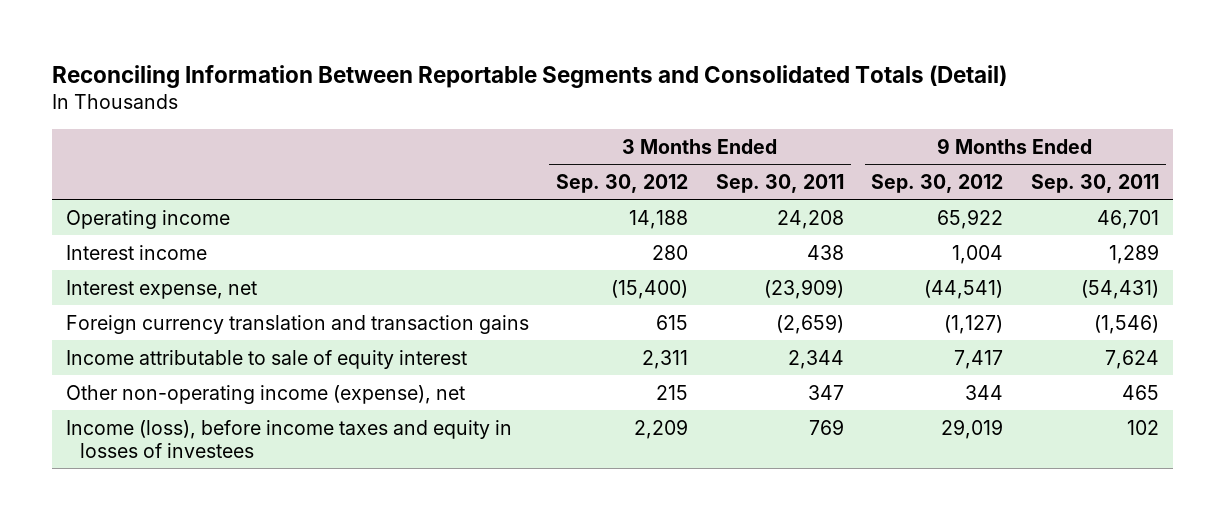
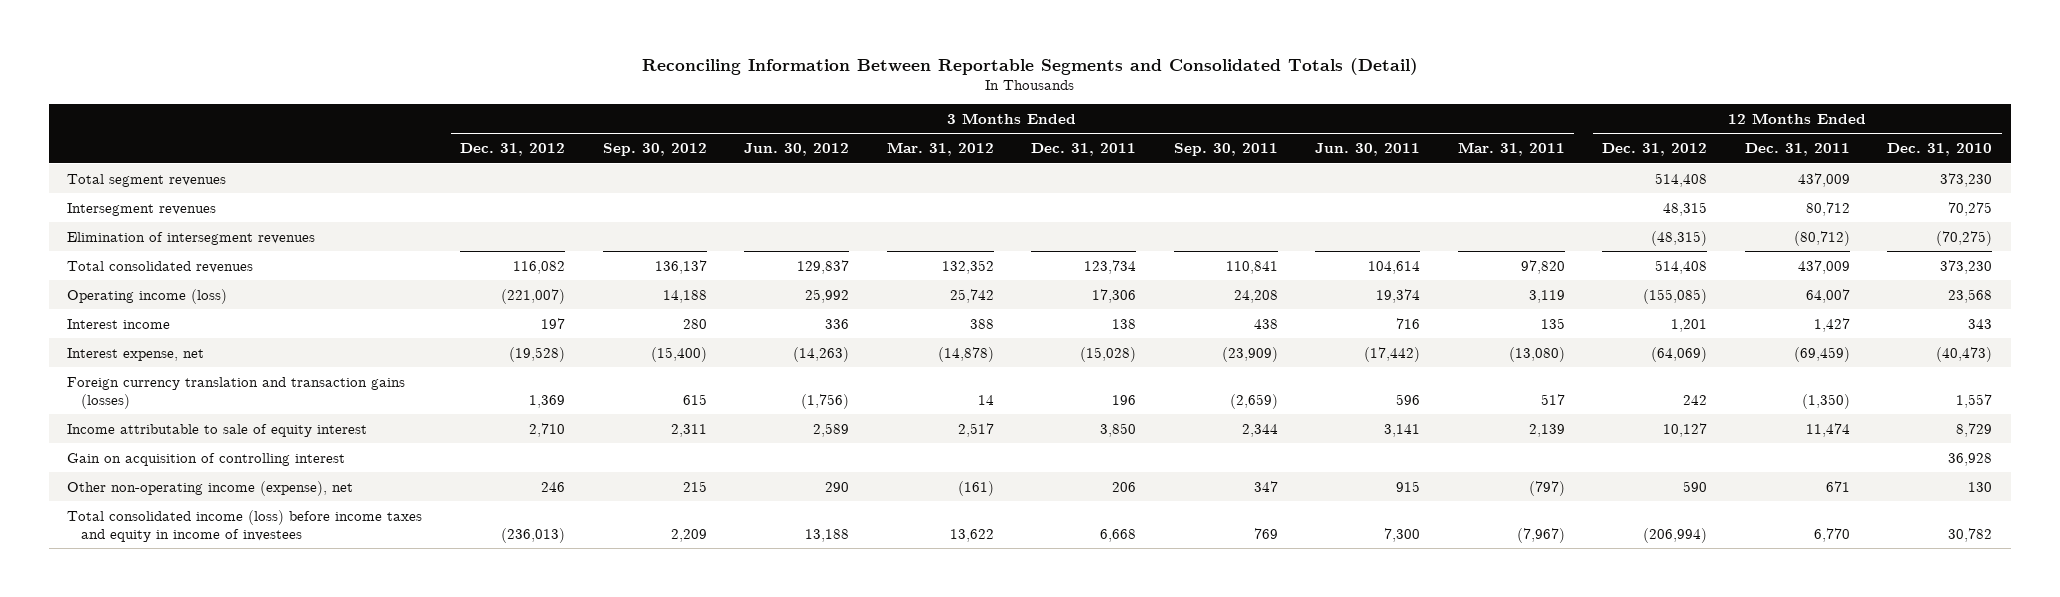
- | 3 Months Ended Sep. 30, 2012 | 3 Months Ended Sep. 30, 2011 | 9 Months Ended Sep. 30, 2012 | 9 Months Ended Sep. 30, 2011
+ | 3 Months Ended Dec. 31, 2012 | 3 Months Ended Sep. 30, 2012 | 3 Months Ended Jun. 30, 2012 | 3 Months Ended Mar. 31, 2012 | 3 Months Ended Dec. 31, 2011 | 3 Months Ended Sep. 30, 2011 | 3 Months Ended Jun. 30, 2011 | 3 Months Ended Mar. 31, 2011 | 12 Months Ended Dec. 31, 2012 | 12 Months Ended Dec. 31, 2011 | 12 Months Ended Dec. 31, 2010
- Operating income | 14,188 | 24,208 | 65,922 | 46,701
+ Total segment revenues | | | | | | | | | 514,408 | 437,009 | 373,230
+ Intersegment revenues | | | | | | | | | 48,315 | 80,712 | 70,275
+ Elimination of intersegment revenues | | | | | | | | | (48,315) | (80,712) | (70,275)
+ Total consolidated revenues | 116,082 | 136,137 | 129,837 | 132,352 | 123,734 | 110,841 | 104,614 | 97,820 | 514,408 | 437,009 | 373,230
+ Operating income (loss) | (221,007) | 14,188 | 25,992 | 25,742 | 17,306 | 24,208 | 19,374 | 3,119 | (155,085) | 64,007 | 23,568
- Foreign currency translation and transaction gains | 615 | (2,659) | (1,127) | (1,546)
+ Foreign currency translation and transaction gains (losses) | 1,369 | 615 | (1,756) | 14 | 196 | (2,659) | 596 | 517 | 242 | (1,350) | 1,557
+ Gain on acquisition of controlling interest | | | | | | | | | | | 36,928
- Income (loss), before income taxes and equity in losses of investees | 2,209 | 769 | 29,019 | 102
+ Total consolidated income (loss) before income taxes and equity in income of investees | (236,013) | 2,209 | 13,188 | 13,622 | 6,668 | 769 | 7,300 | (7,967) | (206,994) | 6,770 | 30,782

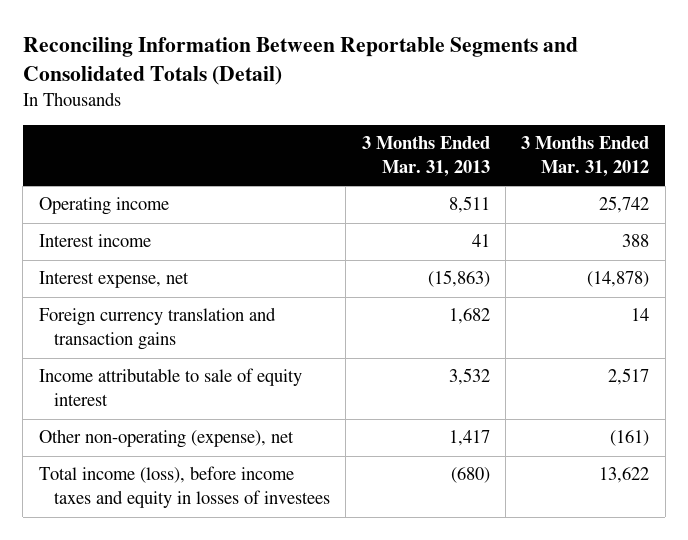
- | 3 Months Ended Dec. 31, 2012 | 3 Months Ended Sep. 30, 2012 | 3 Months Ended Jun. 30, 2012 | 3 Months Ended Mar. 31, 2012 | 3 Months Ended Dec. 31, 2011 | 3 Months Ended Sep. 30, 2011 | 3 Months Ended Jun. 30, 2011 | 3 Months Ended Mar. 31, 2011 | 12 Months Ended Dec. 31, 2012 | 12 Months Ended Dec. 31, 2011 | 12 Months Ended Dec. 31, 2010
+ | 3 Months Ended Mar. 31, 2013 | 3 Months Ended Mar. 31, 2012
- Total segment revenues | | | | | | | | | 514,408 | 437,009 | 373,230
- Intersegment revenues | | | | | | | | | 48,315 | 80,712 | 70,275
- Elimination of intersegment revenues | | | | | | | | | (48,315) | (80,712) | (70,275)
- Total consolidated revenues | 116,082 | 136,137 | 129,837 | 132,352 | 123,734 | 110,841 | 104,614 | 97,820 | 514,408 | 437,009 | 373,230
- Operating income (loss) | (221,007) | 14,188 | 25,992 | 25,742 | 17,306 | 24,208 | 19,374 | 3,119 | (155,085) | 64,007 | 23,568
+ Operating income | 8,511 | 25,742
- Foreign currency translation and transaction gains (losses) | 1,369 | 615 | (1,756) | 14 | 196 | (2,659) | 596 | 517 | 242 | (1,350) | 1,557
+ Foreign currency translation and transaction gains | 1,682 | 14
- Gain on acquisition of controlling interest | | | | | | | | | | | 36,928
- Other non-operating income (expense), net | 246 | 215 | 290 | (161) | 206 | 347 | 915 | (797) | 590 | 671 | 130
- Total consolidated income (loss) before income taxes and equity in income of investees | (236,013) | 2,209 | 13,188 | 13,622 | 6,668 | 769 | 7,300 | (7,967) | (206,994) | 6,770 | 30,782
+ Other non-operating (expense), net | 1,417 | (161)
+ Total income (loss), before income taxes and equity in losses of investees | (680) | 13,622

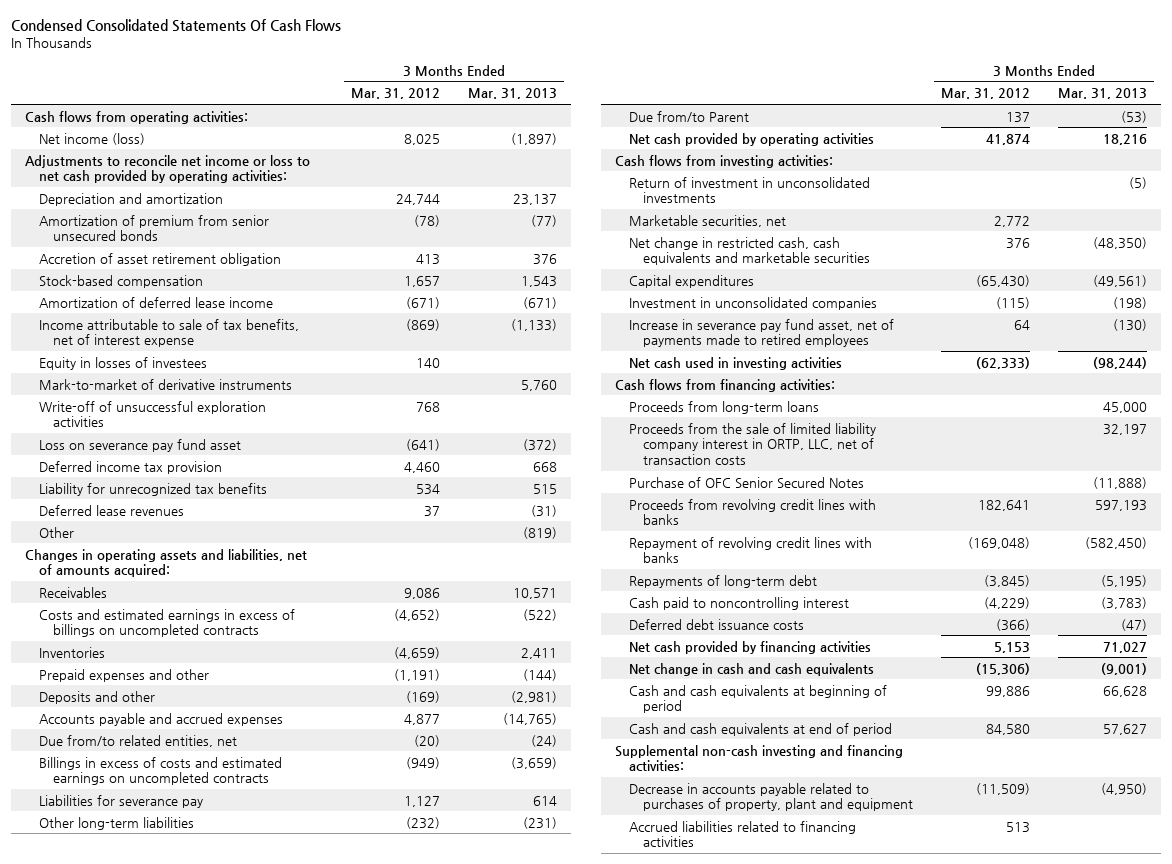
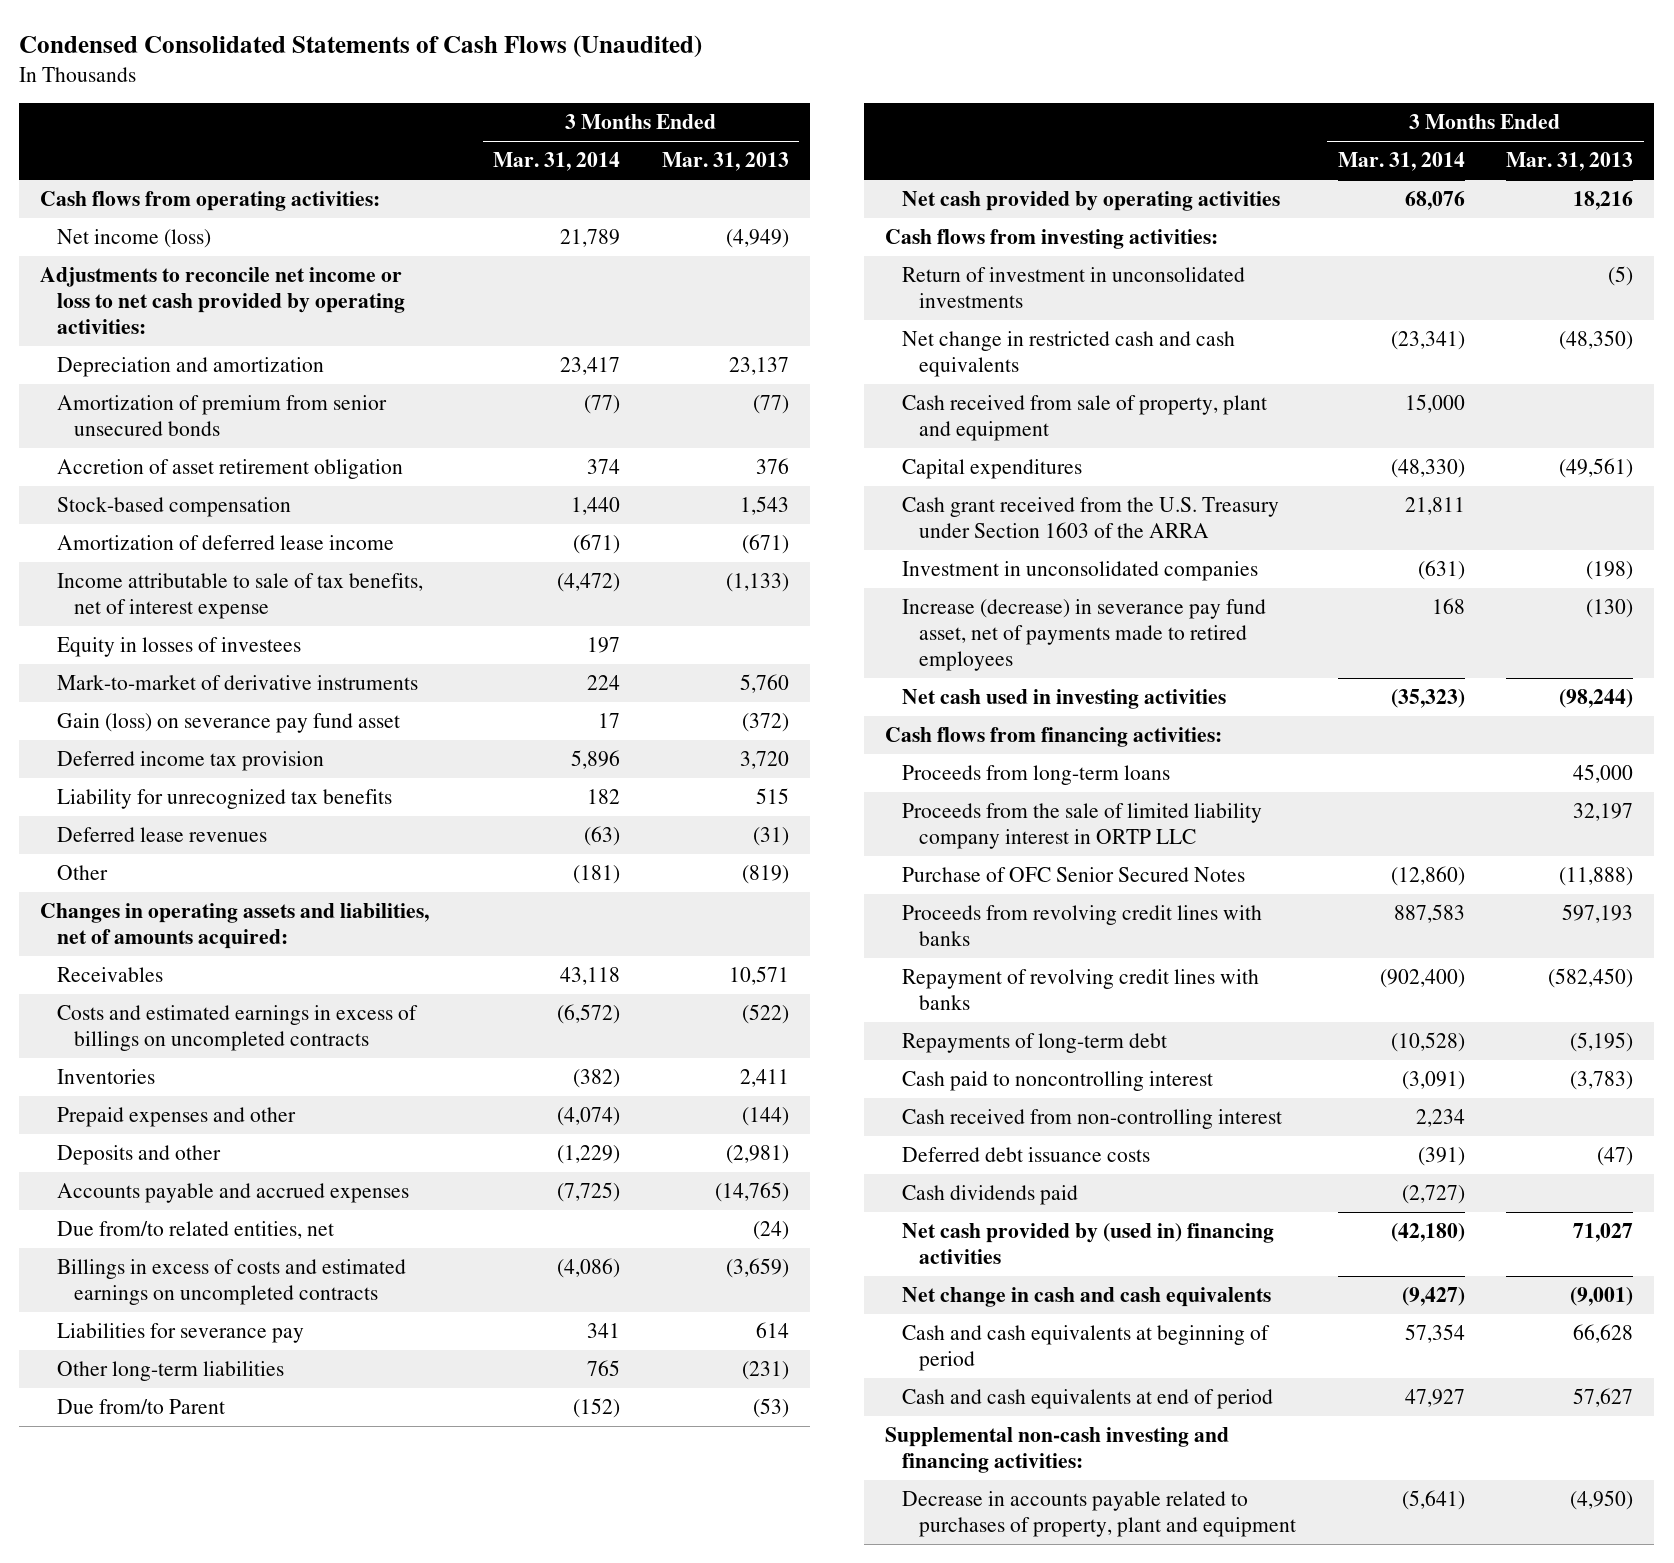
- Condensed Consolidated Statements Of Cash Flows
+ Condensed Consolidated Statements of Cash Flows (Unaudited)
- | 3 Months Ended Mar. 31, 2012 | 3 Months Ended Mar. 31, 2013
+ | 3 Months Ended Mar. 31, 2014 | 3 Months Ended Mar. 31, 2013
- Net income (loss) | 8,025 | (1,897)
+ Net income (loss) | 21,789 | (4,949)
- Write-off of unsuccessful exploration activities | 768 |
- Loss on severance pay fund asset | (641) | (372)
- Deferred income tax provision | 4,460 | 668
+ Gain (loss) on severance pay fund asset | 17 | (372)
+ Deferred income tax provision | 5,896 | 3,720
- Marketable securities, net | 2,772 |
- Net change in restricted cash, cash equivalents and marketable securities | 376 | (48,350)
+ Net change in restricted cash and cash equivalents | (23,341) | (48,350)
+ Cash received from sale of property, plant and equipment | 15,000 |
+ Cash grant received from the U.S. Treasury under Section 1603 of the ARRA | 21,811 |
- Increase in severance pay fund asset, net of payments made to retired employees | 64 | (130)
+ Increase (decrease) in severance pay fund asset, net of payments made to retired employees | 168 | (130)
- Proceeds from the sale of limited liability company interest in ORTP, LLC, net of transaction costs | | 32,197
+ Proceeds from the sale of limited liability company interest in ORTP LLC | | 32,197
+ Cash received from non-controlling interest | 2,234 |
- Net cash provided by financing activities | 5,153 | 71,027
+ Cash dividends paid | (2,727) |
+ Net cash provided by (used in) financing activities | (42,180) | 71,027
- Accrued liabilities related to financing activities | 513 |

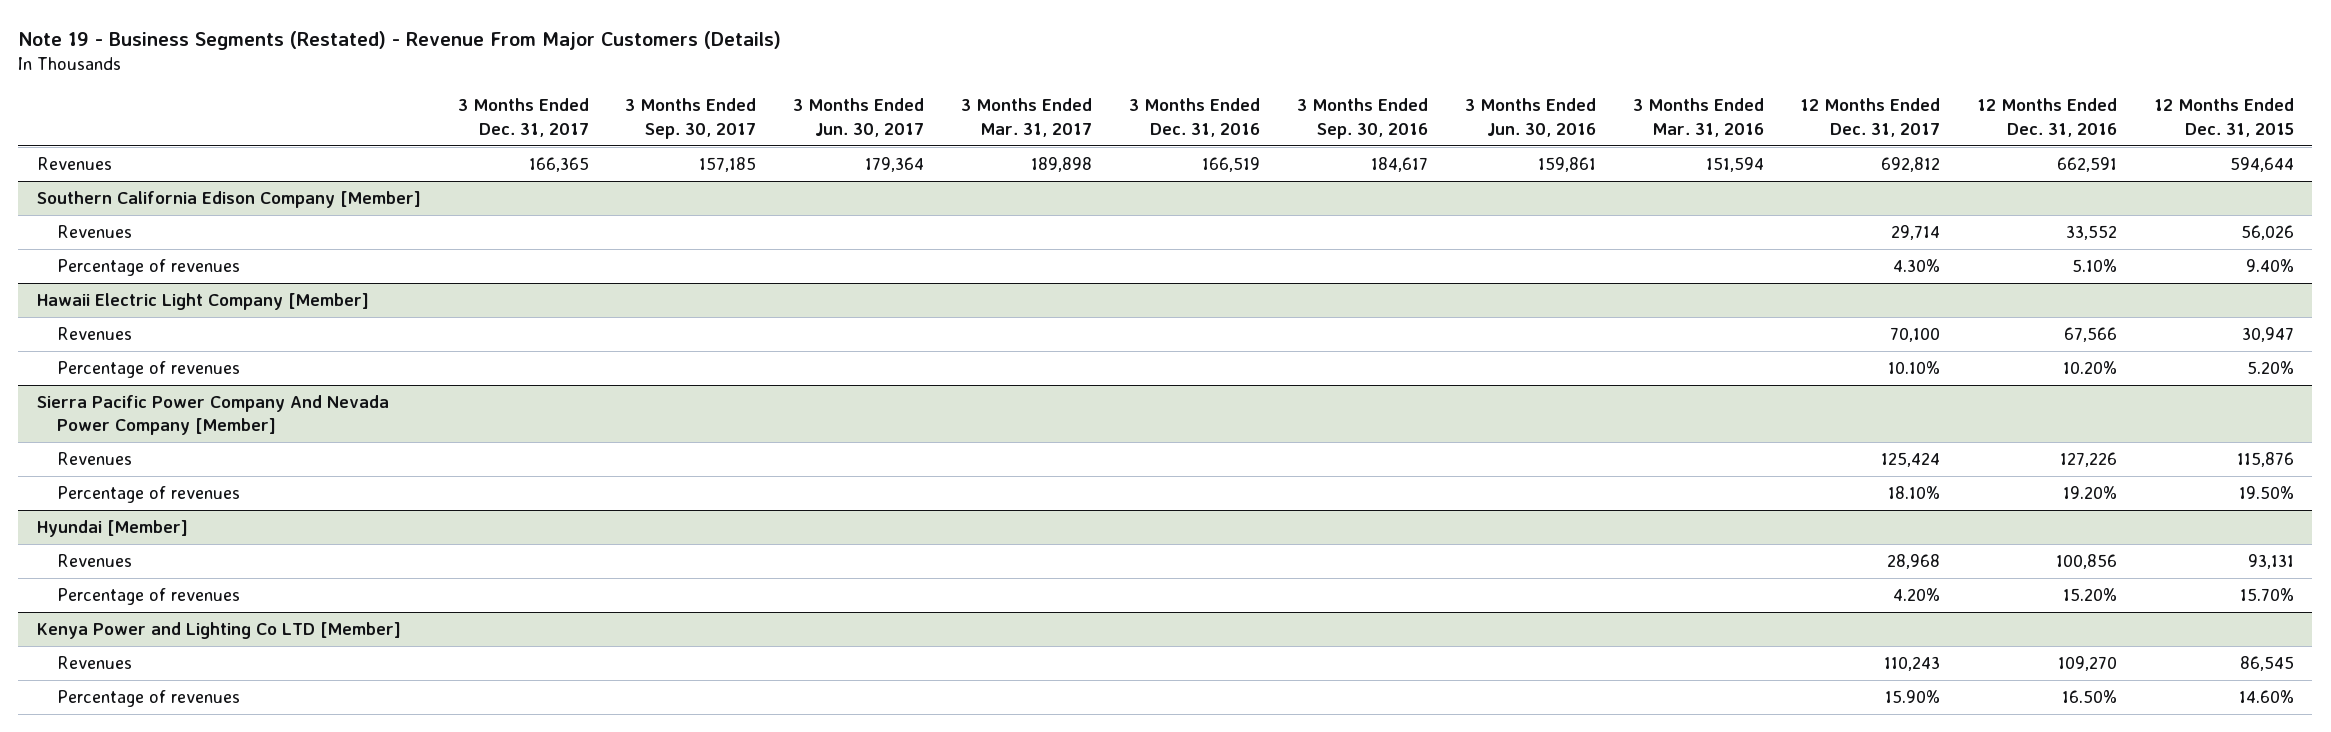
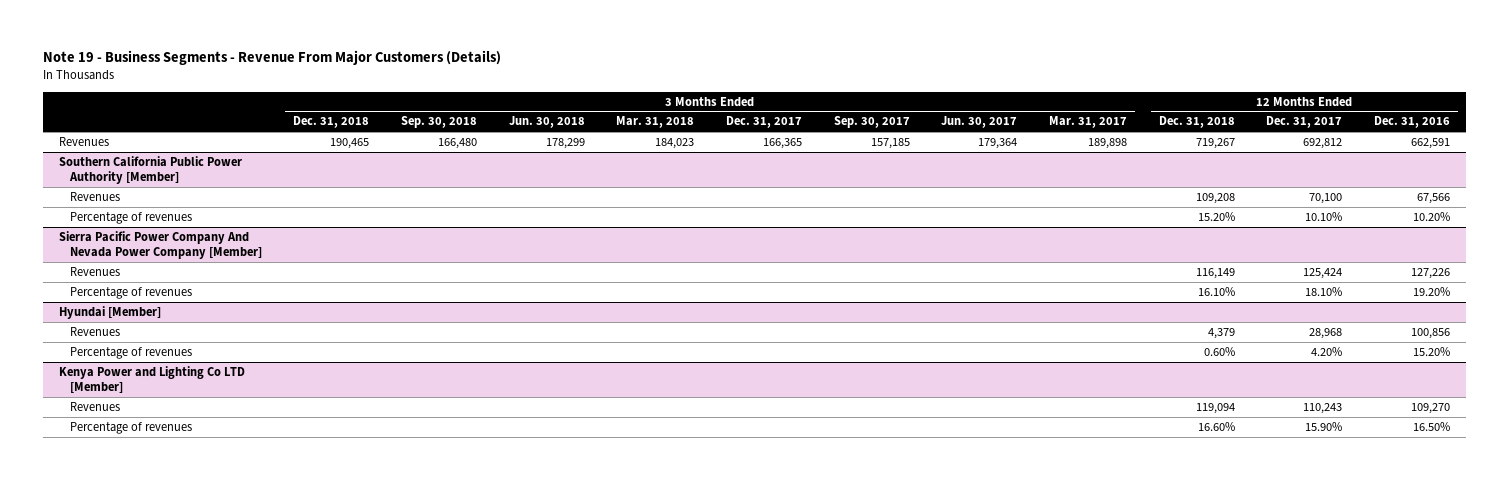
- Note 19 - Business Segments (Restated) - Revenue From Major Customers (Details)
+ Note 19 - Business Segments - Revenue From Major Customers (Details)
- | 3 Months Ended Dec. 31, 2017 | 3 Months Ended Sep. 30, 2017 | 3 Months Ended Jun. 30, 2017 | 3 Months Ended Mar. 31, 2017 | 3 Months Ended Dec. 31, 2016 | 3 Months Ended Sep. 30, 2016 | 3 Months Ended Jun. 30, 2016 | 3 Months Ended Mar. 31, 2016 | 12 Months Ended Dec. 31, 2017 | 12 Months Ended Dec. 31, 2016 | 12 Months Ended Dec. 31, 2015
+ | 3 Months Ended Dec. 31, 2018 | 3 Months Ended Sep. 30, 2018 | 3 Months Ended Jun. 30, 2018 | 3 Months Ended Mar. 31, 2018 | 3 Months Ended Dec. 31, 2017 | 3 Months Ended Sep. 30, 2017 | 3 Months Ended Jun. 30, 2017 | 3 Months Ended Mar. 31, 2017 | 12 Months Ended Dec. 31, 2018 | 12 Months Ended Dec. 31, 2017 | 12 Months Ended Dec. 31, 2016
- Southern California Edison Company [Member]
- Revenues | | | | | | | | | 29,714 | 33,552 | 56,026
- Percentage of revenues | | | | | | | | | 4.30% | 5.10% | 9.40%
- Hawaii Electric Light Company [Member]
+ Southern California Public Power Authority [Member]

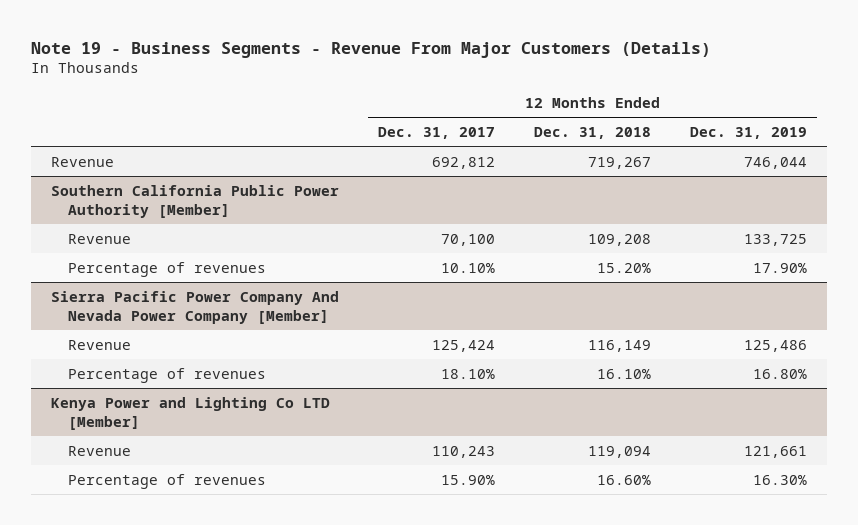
- | 3 Months Ended Dec. 31, 2018 | 3 Months Ended Sep. 30, 2018 | 3 Months Ended Jun. 30, 2018 | 3 Months Ended Mar. 31, 2018 | 3 Months Ended Dec. 31, 2017 | 3 Months Ended Sep. 30, 2017 | 3 Months Ended Jun. 30, 2017 | 3 Months Ended Mar. 31, 2017 | 12 Months Ended Dec. 31, 2018 | 12 Months Ended Dec. 31, 2017 | 12 Months Ended Dec. 31, 2016
+ | 12 Months Ended Dec. 31, 2017 | 12 Months Ended Dec. 31, 2018 | 12 Months Ended Dec. 31, 2019
- Revenues | 190,465 | 166,480 | 178,299 | 184,023 | 166,365 | 157,185 | 179,364 | 189,898 | 719,267 | 692,812 | 662,591
+ Revenue | 692,812 | 719,267 | 746,044
@ Southern California Public Power Authority [Member]
- Revenues | | | | | | | | | 109,208 | 70,100 | 67,566
+ Revenue | 70,100 | 109,208 | 133,725
@ Sierra Pacific Power Company And Nevada Power Company [Member]
- Revenues | | | | | | | | | 116,149 | 125,424 | 127,226
+ Revenue | 125,424 | 116,149 | 125,486
- Hyundai [Member]
- Revenues | | | | | | | | | 4,379 | 28,968 | 100,856
- Percentage of revenues | | | | | | | | | 0.60% | 4.20% | 15.20%
@ Kenya Power and Lighting Co LTD [Member]
- Revenues | | | | | | | | | 119,094 | 110,243 | 109,270
+ Revenue | 110,243 | 119,094 | 121,661

